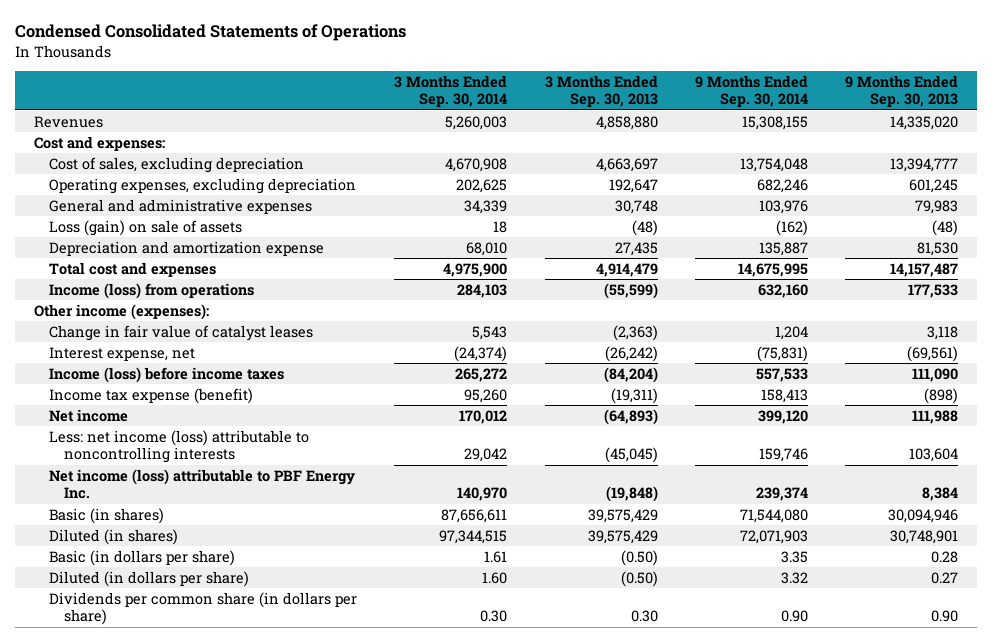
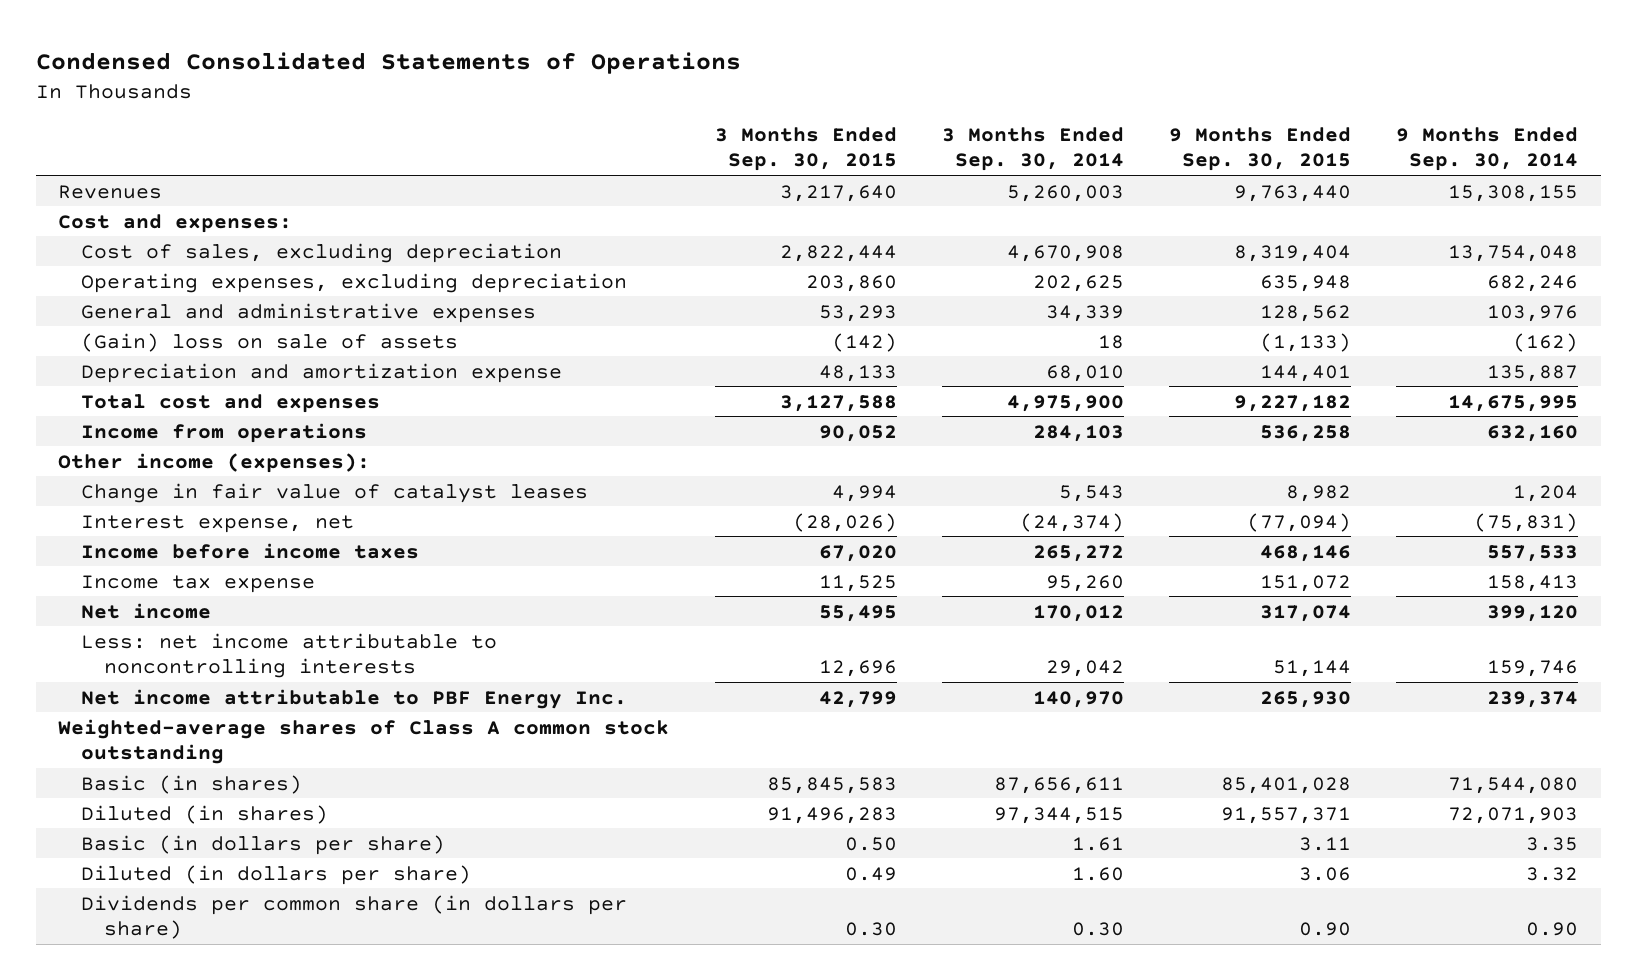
- | 3 Months Ended Sep. 30, 2014 | 3 Months Ended Sep. 30, 2013 | 9 Months Ended Sep. 30, 2014 | 9 Months Ended Sep. 30, 2013
+ | 3 Months Ended Sep. 30, 2015 | 3 Months Ended Sep. 30, 2014 | 9 Months Ended Sep. 30, 2015 | 9 Months Ended Sep. 30, 2014
- Loss (gain) on sale of assets | 18 | (48) | (162) | (48)
+ (Gain) loss on sale of assets | (142) | 18 | (1,133) | (162)
- Income (loss) from operations | 284,103 | (55,599) | 632,160 | 177,533
+ Income from operations | 90,052 | 284,103 | 536,258 | 632,160
- Income (loss) before income taxes | 265,272 | (84,204) | 557,533 | 111,090
- Income tax expense (benefit) | 95,260 | (19,311) | 158,413 | (898)
+ Income before income taxes | 67,020 | 265,272 | 468,146 | 557,533
+ Income tax expense | 11,525 | 95,260 | 151,072 | 158,413
- Less: net income (loss) attributable to noncontrolling interests | 29,042 | (45,045) | 159,746 | 103,604
- Net income (loss) attributable to PBF Energy Inc. | 140,970 | (19,848) | 239,374 | 8,384
+ Less: net income attributable to noncontrolling interests | 12,696 | 29,042 | 51,144 | 159,746
+ Net income attributable to PBF Energy Inc. | 42,799 | 140,970 | 265,930 | 239,374
+ Weighted-average shares of Class A common stock outstanding

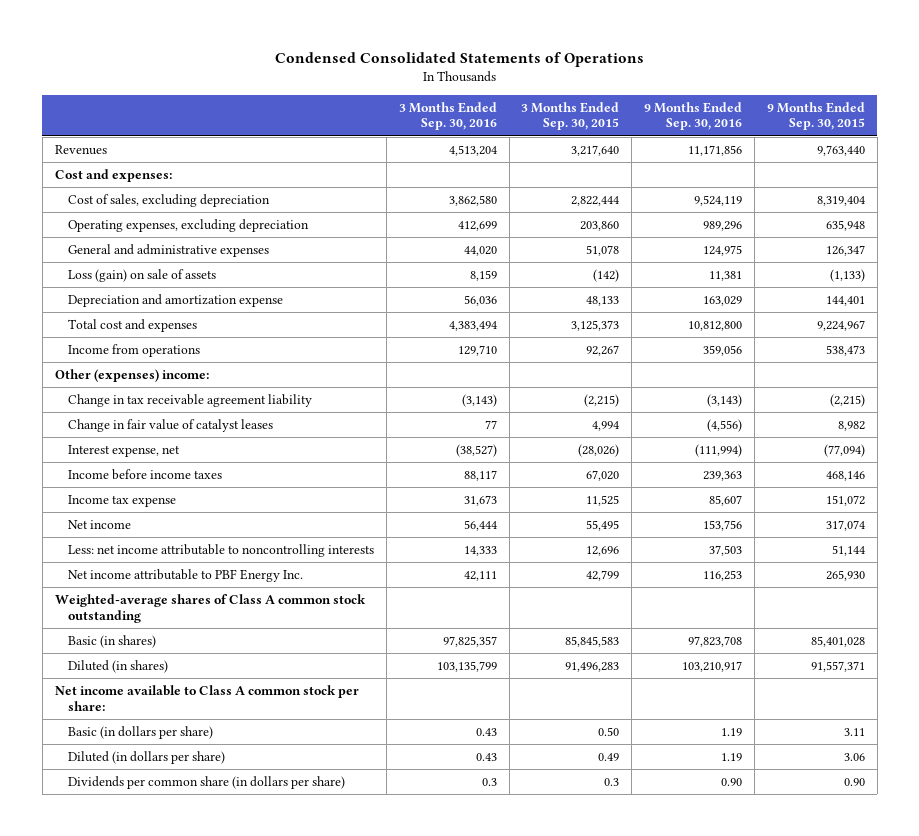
- | 3 Months Ended Sep. 30, 2015 | 3 Months Ended Sep. 30, 2014 | 9 Months Ended Sep. 30, 2015 | 9 Months Ended Sep. 30, 2014
+ | 3 Months Ended Sep. 30, 2016 | 3 Months Ended Sep. 30, 2015 | 9 Months Ended Sep. 30, 2016 | 9 Months Ended Sep. 30, 2015
- General and administrative expenses | 53,293 | 34,339 | 128,562 | 103,976
- (Gain) loss on sale of assets | (142) | 18 | (1,133) | (162)
+ General and administrative expenses | 44,020 | 51,078 | 124,975 | 126,347
+ Loss (gain) on sale of assets | 8,159 | (142) | 11,381 | (1,133)
- Total cost and expenses | 3,127,588 | 4,975,900 | 9,227,182 | 14,675,995
- Income from operations | 90,052 | 284,103 | 536,258 | 632,160
- Other income (expenses):
+ Total cost and expenses | 4,383,494 | 3,125,373 | 10,812,800 | 9,224,967
+ Income from operations | 129,710 | 92,267 | 359,056 | 538,473
+ Other (expenses) income:
+ Change in tax receivable agreement liability | (3,143) | (2,215) | (3,143) | (2,215)
+ Net income available to Class A common stock per share:
- Dividends per common share (in dollars per share) | 0.30 | 0.30 | 0.90 | 0.90
+ Dividends per common share (in dollars per share) | 0.3 | 0.3 | 0.90 | 0.90

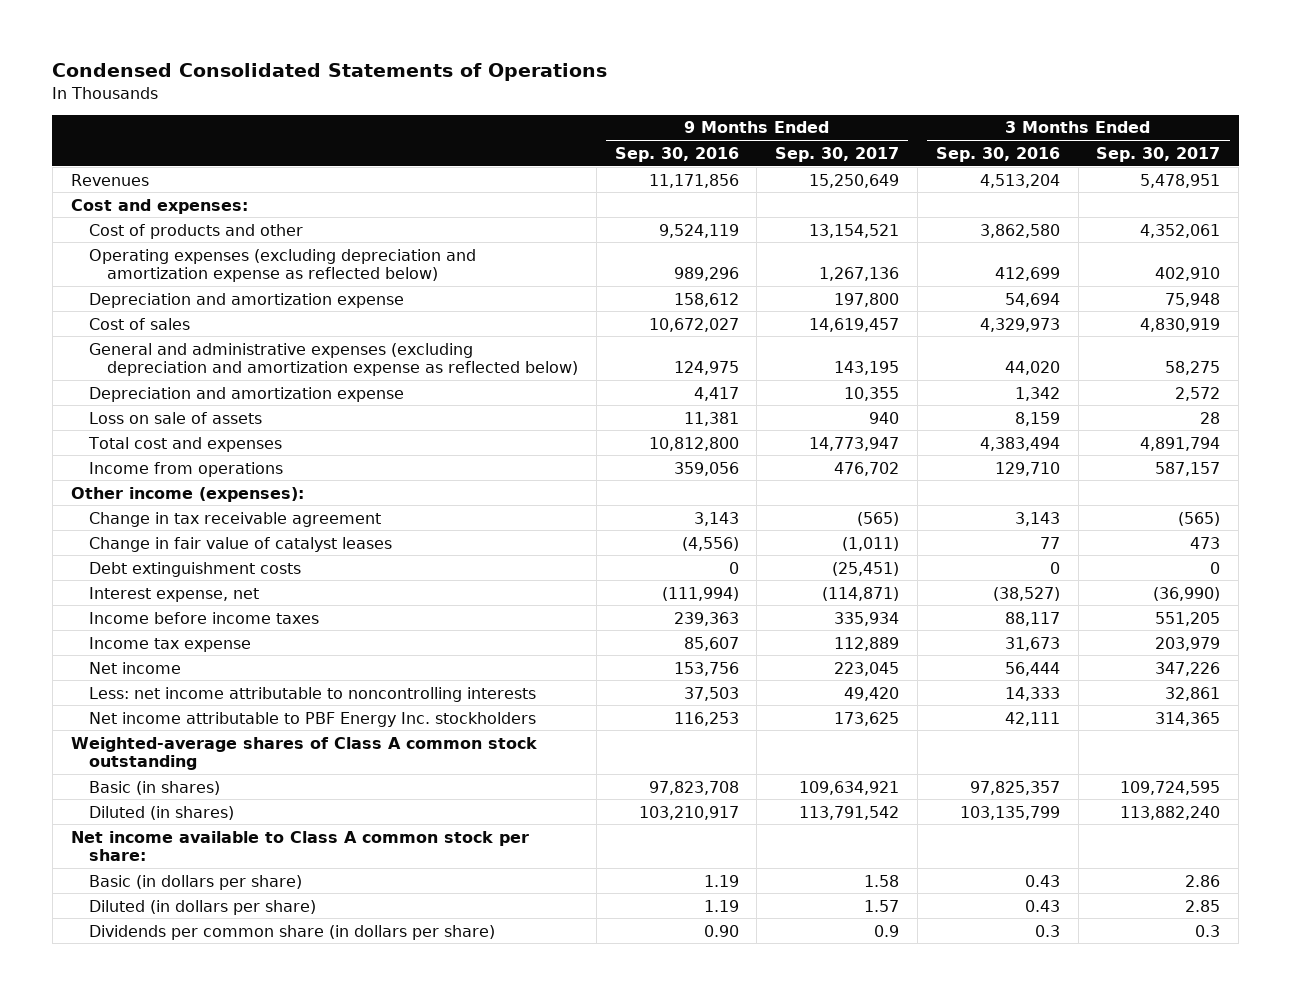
- | 3 Months Ended Sep. 30, 2016 | 3 Months Ended Sep. 30, 2015 | 9 Months Ended Sep. 30, 2016 | 9 Months Ended Sep. 30, 2015
+ | 9 Months Ended Sep. 30, 2016 | 9 Months Ended Sep. 30, 2017 | 3 Months Ended Sep. 30, 2016 | 3 Months Ended Sep. 30, 2017
- Cost of sales, excluding depreciation | 3,862,580 | 2,822,444 | 9,524,119 | 8,319,404
- Operating expenses, excluding depreciation | 412,699 | 203,860 | 989,296 | 635,948
- General and administrative expenses | 44,020 | 51,078 | 124,975 | 126,347
- Loss (gain) on sale of assets | 8,159 | (142) | 11,381 | (1,133)
- Depreciation and amortization expense | 56,036 | 48,133 | 163,029 | 144,401
+ Cost of products and other | 9,524,119 | 13,154,521 | 3,862,580 | 4,352,061
+ Operating expenses (excluding depreciation and amortization expense as reflected below) | 989,296 | 1,267,136 | 412,699 | 402,910
+ Depreciation and amortization expense | 158,612 | 197,800 | 54,694 | 75,948
+ Cost of sales | 10,672,027 | 14,619,457 | 4,329,973 | 4,830,919
+ General and administrative expenses (excluding depreciation and amortization expense as reflected below) | 124,975 | 143,195 | 44,020 | 58,275
+ Depreciation and amortization expense | 4,417 | 10,355 | 1,342 | 2,572
+ Loss on sale of assets | 11,381 | 940 | 8,159 | 28
- Other (expenses) income:
- Change in tax receivable agreement liability | (3,143) | (2,215) | (3,143) | (2,215)
+ Other income (expenses):
+ Change in tax receivable agreement | 3,143 | (565) | 3,143 | (565)
+ Debt extinguishment costs | 0 | (25,451) | 0 | 0
- Net income attributable to PBF Energy Inc. | 42,111 | 42,799 | 116,253 | 265,930
+ Net income attributable to PBF Energy Inc. stockholders | 116,253 | 173,625 | 42,111 | 314,365

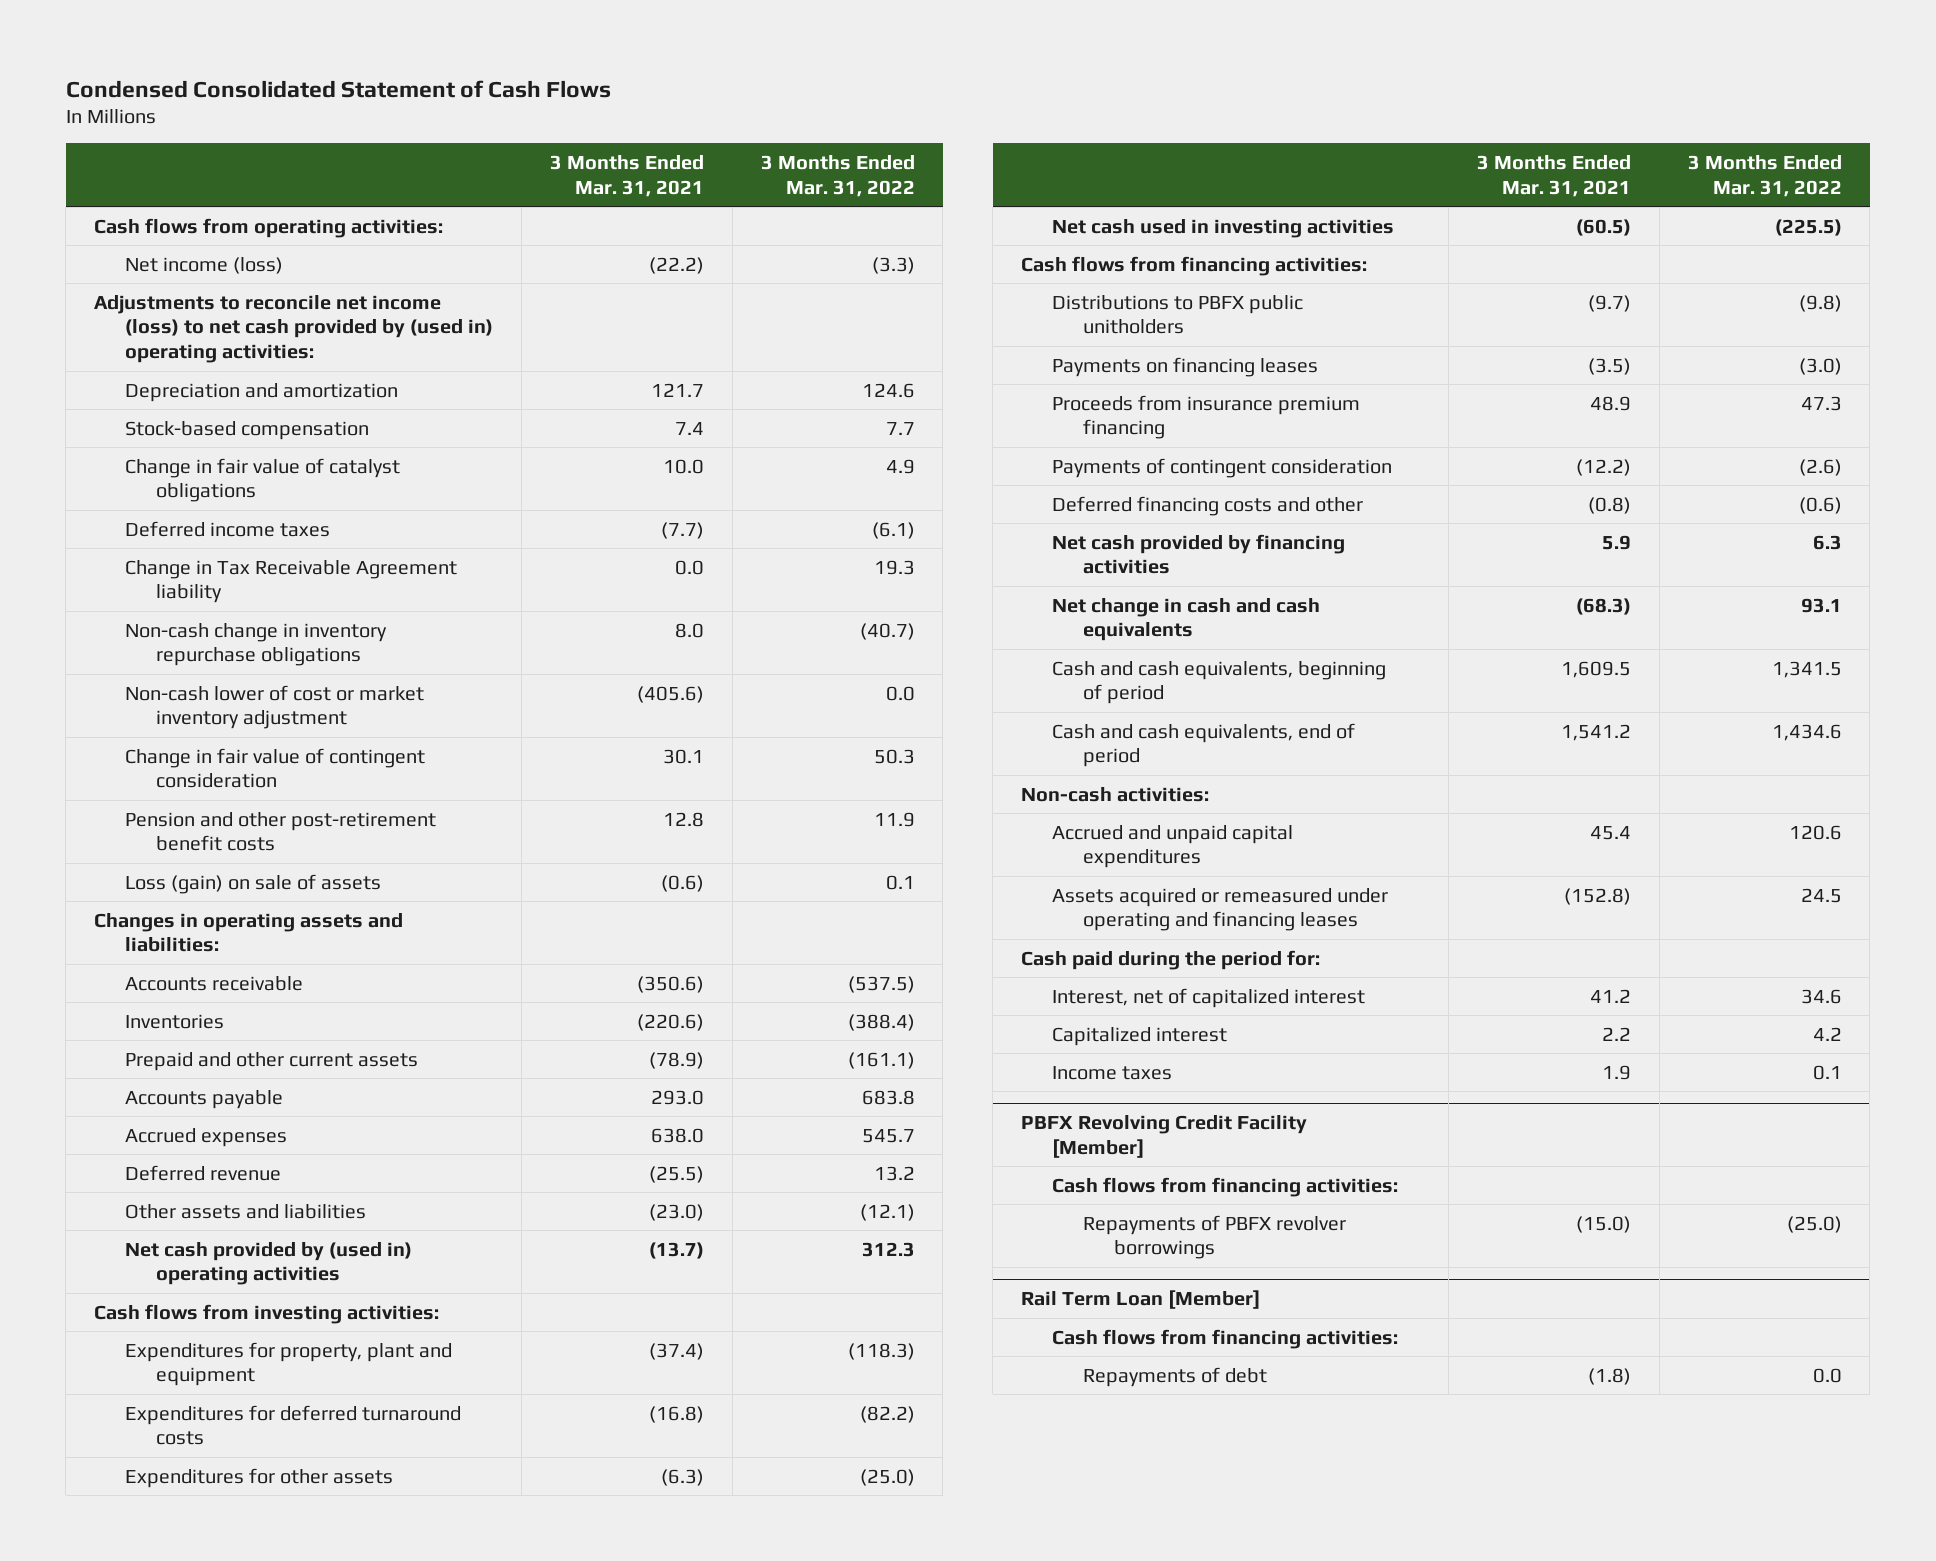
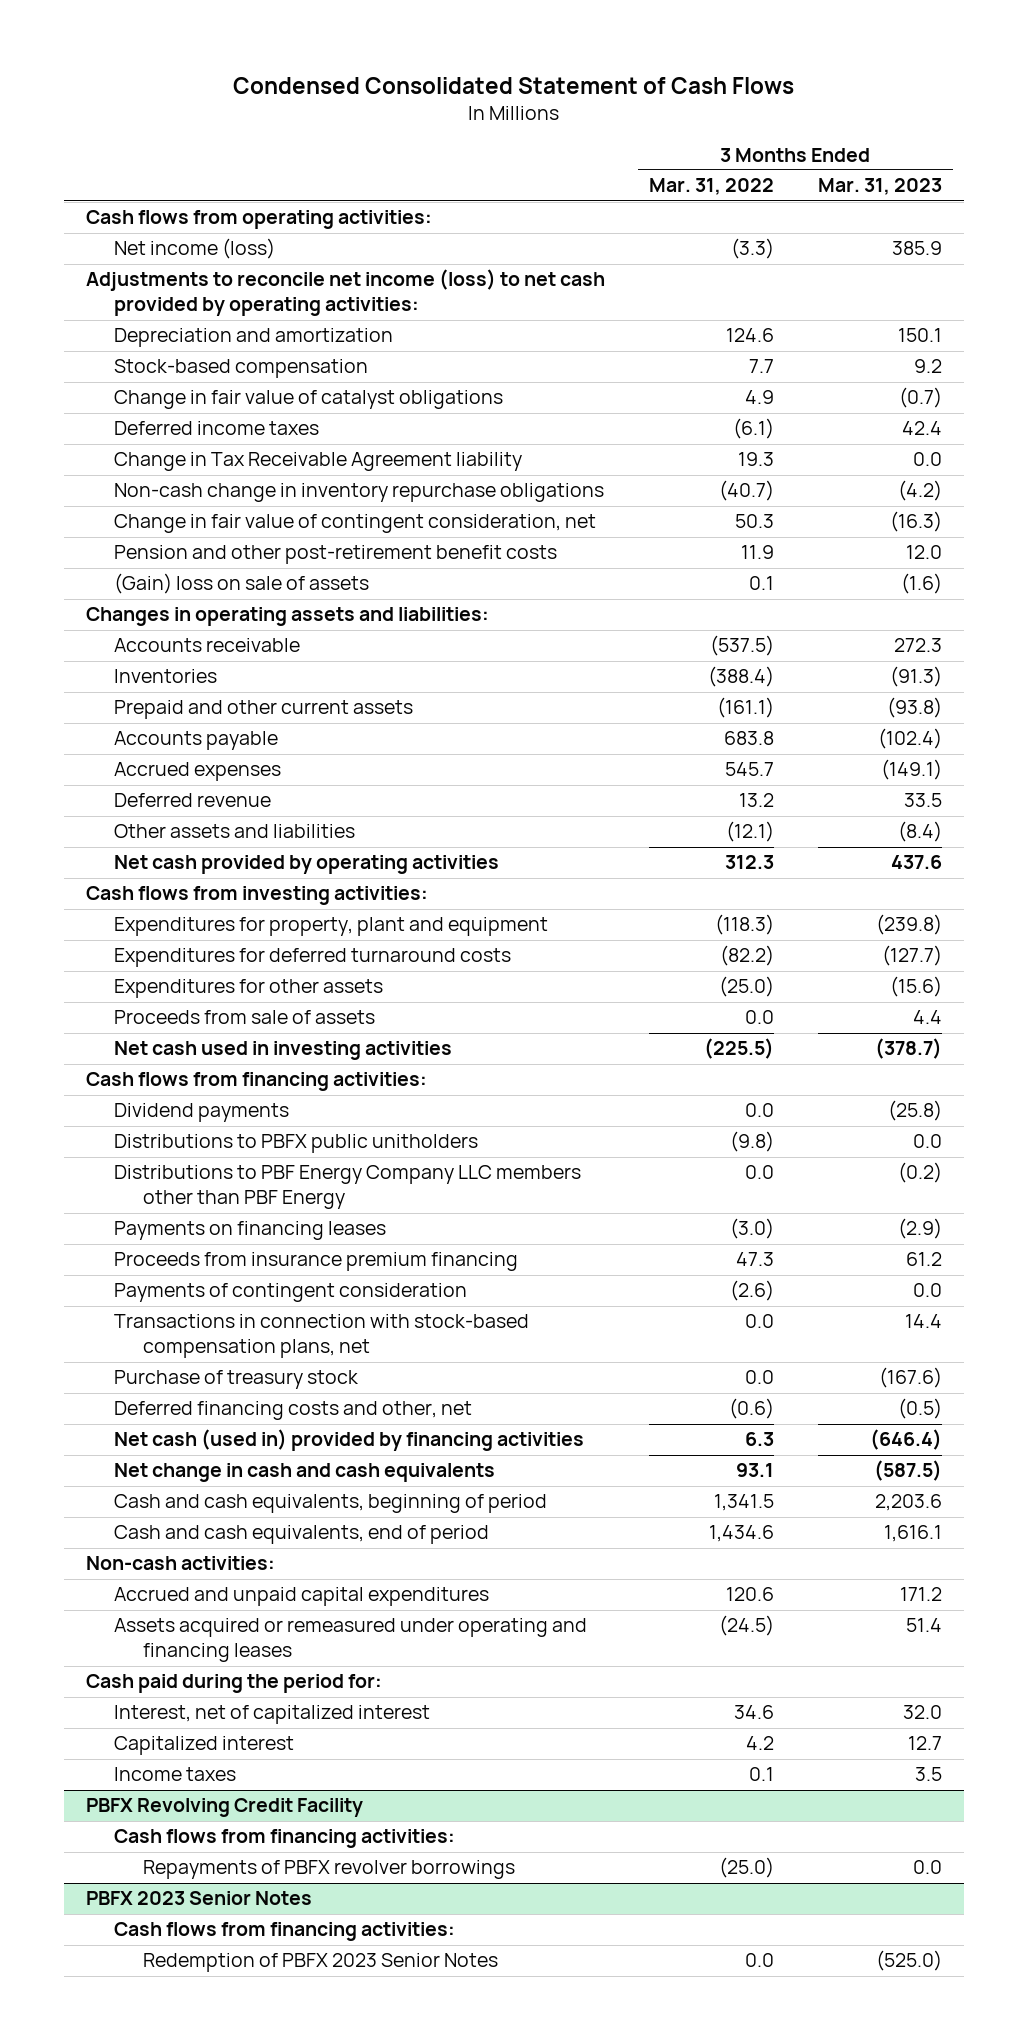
- | 3 Months Ended Mar. 31, 2021 | 3 Months Ended Mar. 31, 2022
+ | 3 Months Ended Mar. 31, 2022 | 3 Months Ended Mar. 31, 2023
- Adjustments to reconcile net income (loss) to net cash provided by (used in) operating activities:
+ Adjustments to reconcile net income (loss) to net cash provided by operating activities:
- Non-cash lower of cost or market inventory adjustment | (405.6) | 0.0
- Change in fair value of contingent consideration | 30.1 | 50.3
+ Change in fair value of contingent consideration, net | 50.3 | (16.3)
- Loss (gain) on sale of assets | (0.6) | 0.1
+ (Gain) loss on sale of assets | 0.1 | (1.6)
- Net cash provided by (used in) operating activities | (13.7) | 312.3
+ Net cash provided by operating activities | 312.3 | 437.6
+ Proceeds from sale of assets | 0.0 | 4.4
+ Dividend payments | 0.0 | (25.8)
+ Distributions to PBF Energy Company LLC members other than PBF Energy | 0.0 | (0.2)
- Deferred financing costs and other | (0.8) | (0.6)
- Net cash provided by financing activities | 5.9 | 6.3
+ Transactions in connection with stock-based compensation plans, net | 0.0 | 14.4
+ Purchase of treasury stock | 0.0 | (167.6)
+ Deferred financing costs and other, net | (0.6) | (0.5)
+ Net cash (used in) provided by financing activities | 6.3 | (646.4)
- Assets acquired or remeasured under operating and financing leases | (152.8) | 24.5
+ Assets acquired or remeasured under operating and financing leases | (24.5) | 51.4
- PBFX Revolving Credit Facility [Member]
+ PBFX Revolving Credit Facility
- Rail Term Loan [Member]
+ PBFX 2023 Senior Notes
- Repayments of debt | (1.8) | 0.0
+ Redemption of PBFX 2023 Senior Notes | 0.0 | (525.0)

